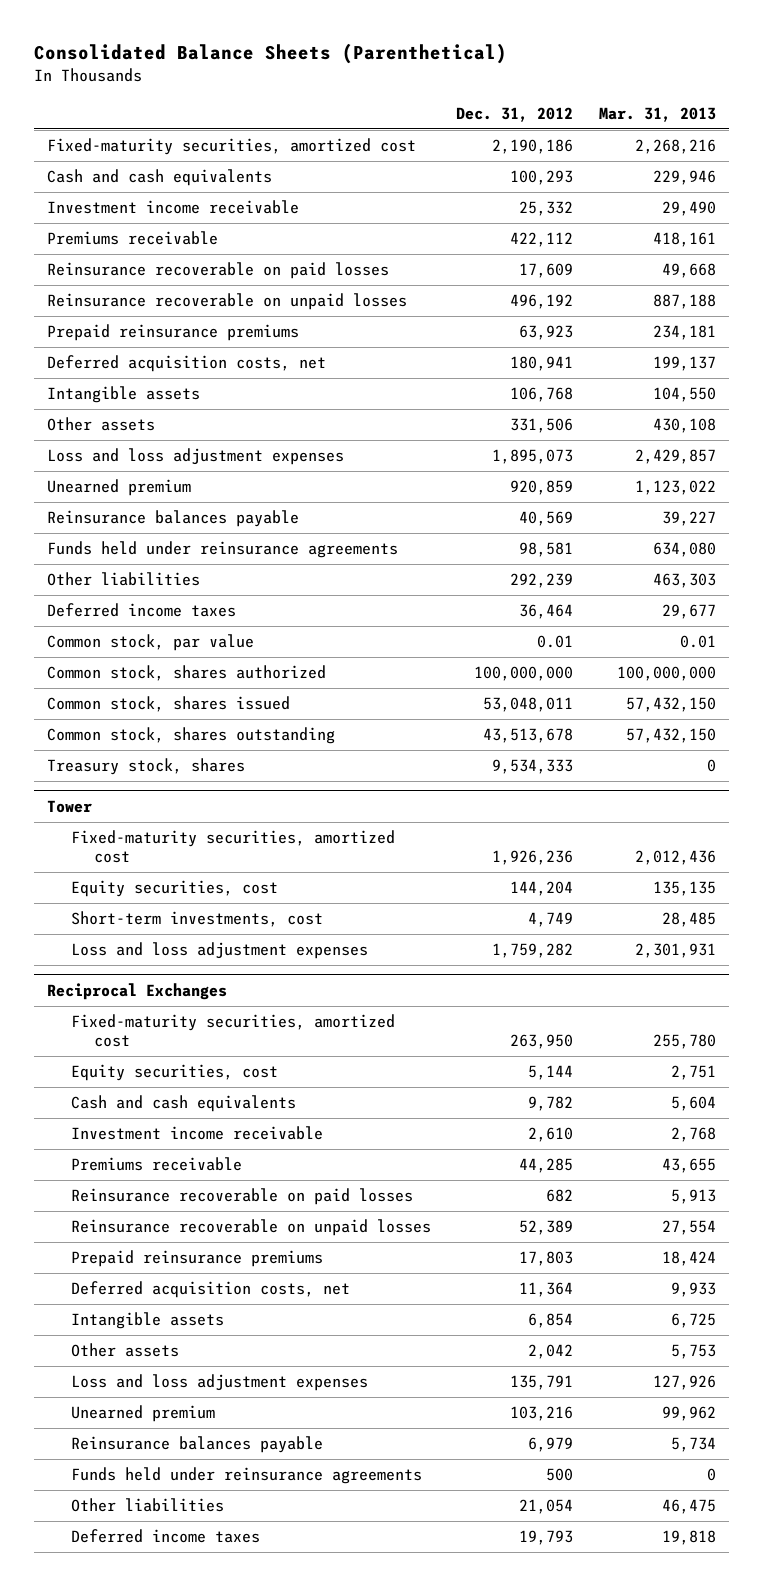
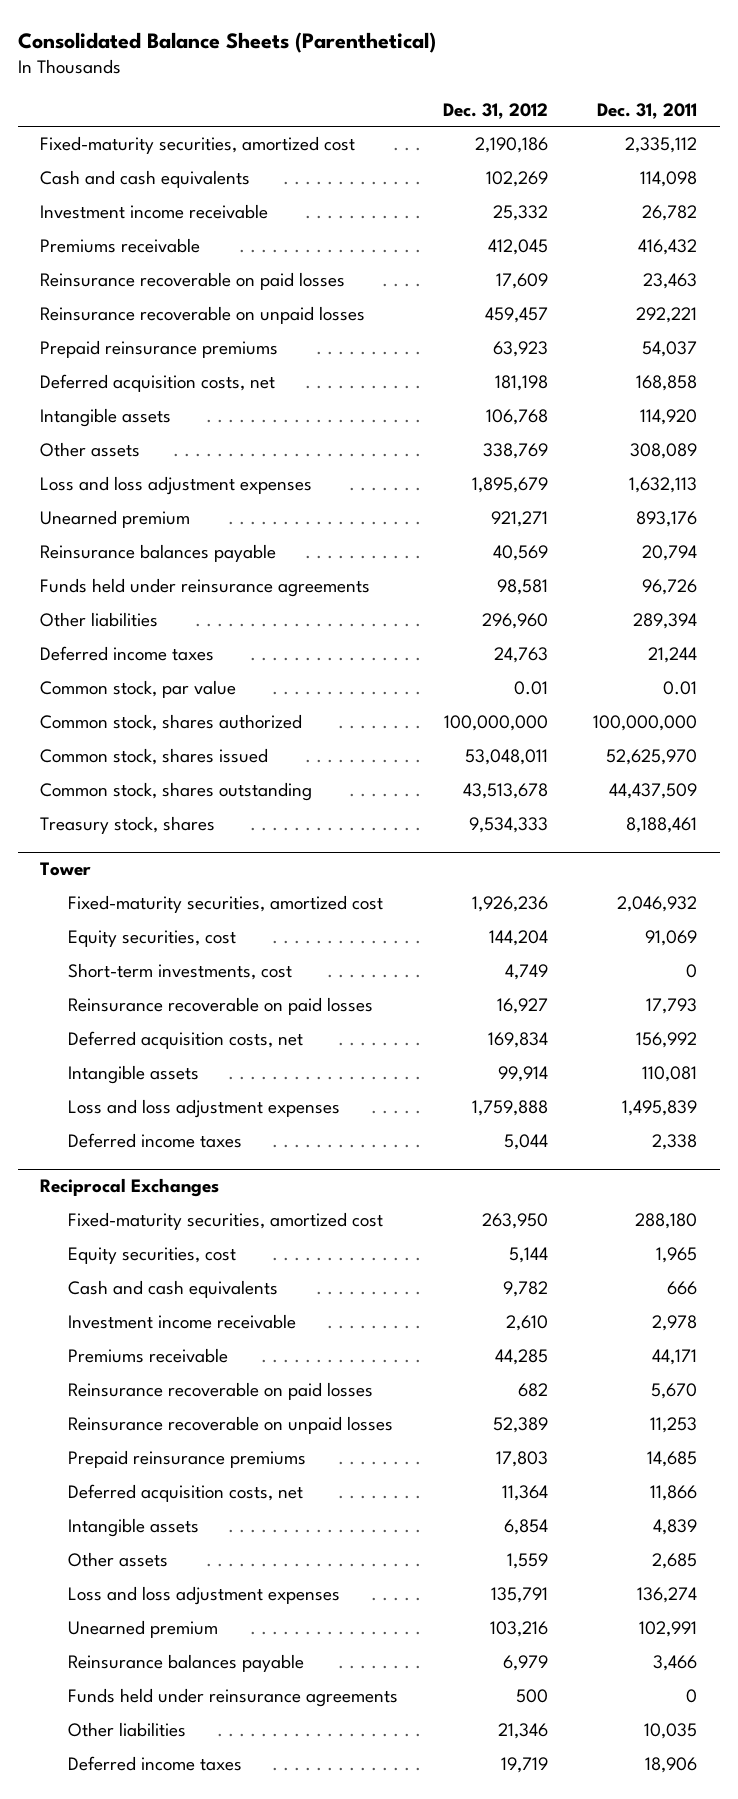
- | Dec. 31, 2012 | Mar. 31, 2013
+ | Dec. 31, 2012 | Dec. 31, 2011
- Cash and cash equivalents | 100,293 | 229,946
+ Cash and cash equivalents | 102,269 | 114,098
- Premiums receivable | 422,112 | 418,161
+ Premiums receivable | 412,045 | 416,432
- Reinsurance recoverable on unpaid losses | 496,192 | 887,188
+ Reinsurance recoverable on unpaid losses | 459,457 | 292,221
- Deferred acquisition costs, net | 180,941 | 199,137
+ Deferred acquisition costs, net | 181,198 | 168,858
- Other assets | 331,506 | 430,108
- Loss and loss adjustment expenses | 1,895,073 | 2,429,857
- Unearned premium | 920,859 | 1,123,022
+ Other assets | 338,769 | 308,089
+ Loss and loss adjustment expenses | 1,895,679 | 1,632,113
+ Unearned premium | 921,271 | 893,176
- Other liabilities | 292,239 | 463,303
- Deferred income taxes | 36,464 | 29,677
+ Other liabilities | 296,960 | 289,394
+ Deferred income taxes | 24,763 | 21,244
@ Tower
- Loss and loss adjustment expenses | 1,759,282 | 2,301,931
+ Reinsurance recoverable on paid losses | 16,927 | 17,793
+ Deferred acquisition costs, net | 169,834 | 156,992
+ Intangible assets | 99,914 | 110,081
+ Loss and loss adjustment expenses | 1,759,888 | 1,495,839
+ Deferred income taxes | 5,044 | 2,338
@ Reciprocal Exchanges
- Other assets | 2,042 | 5,753
+ Other assets | 1,559 | 2,685
- Other liabilities | 21,054 | 46,475
- Deferred income taxes | 19,793 | 19,818
+ Other liabilities | 21,346 | 10,035
+ Deferred income taxes | 19,719 | 18,906

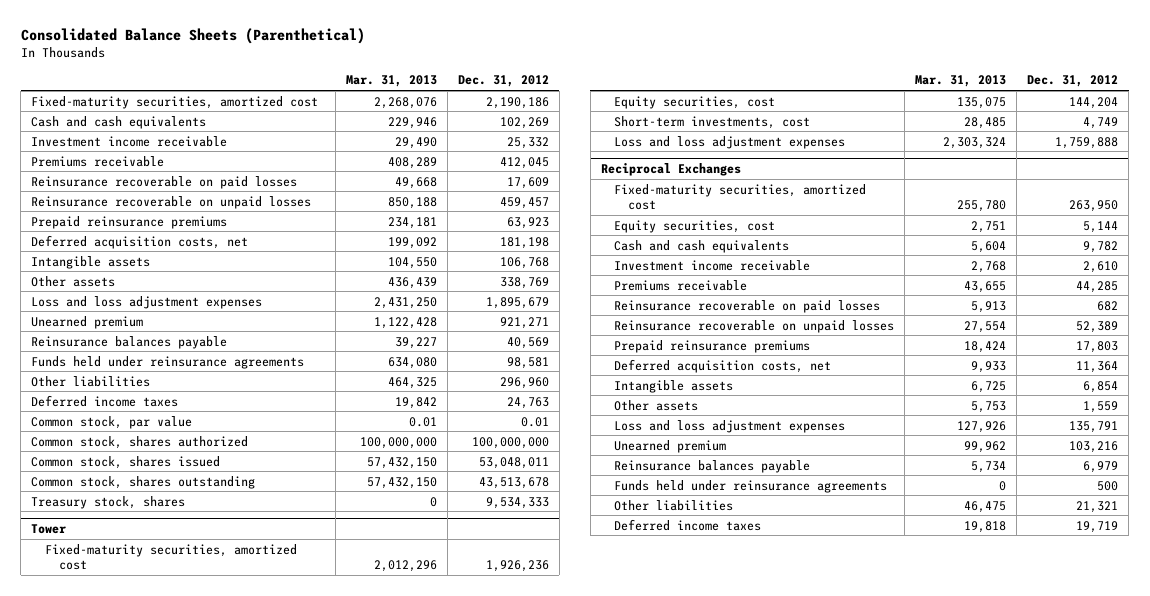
- | Dec. 31, 2012 | Dec. 31, 2011
+ | Mar. 31, 2013 | Dec. 31, 2012
@ Tower
- Reinsurance recoverable on paid losses | 16,927 | 17,793
- Deferred acquisition costs, net | 169,834 | 156,992
- Intangible assets | 99,914 | 110,081
- Deferred income taxes | 5,044 | 2,338
@ Reciprocal Exchanges
- Other liabilities | 21,346 | 10,035
+ Other liabilities | 46,475 | 21,321

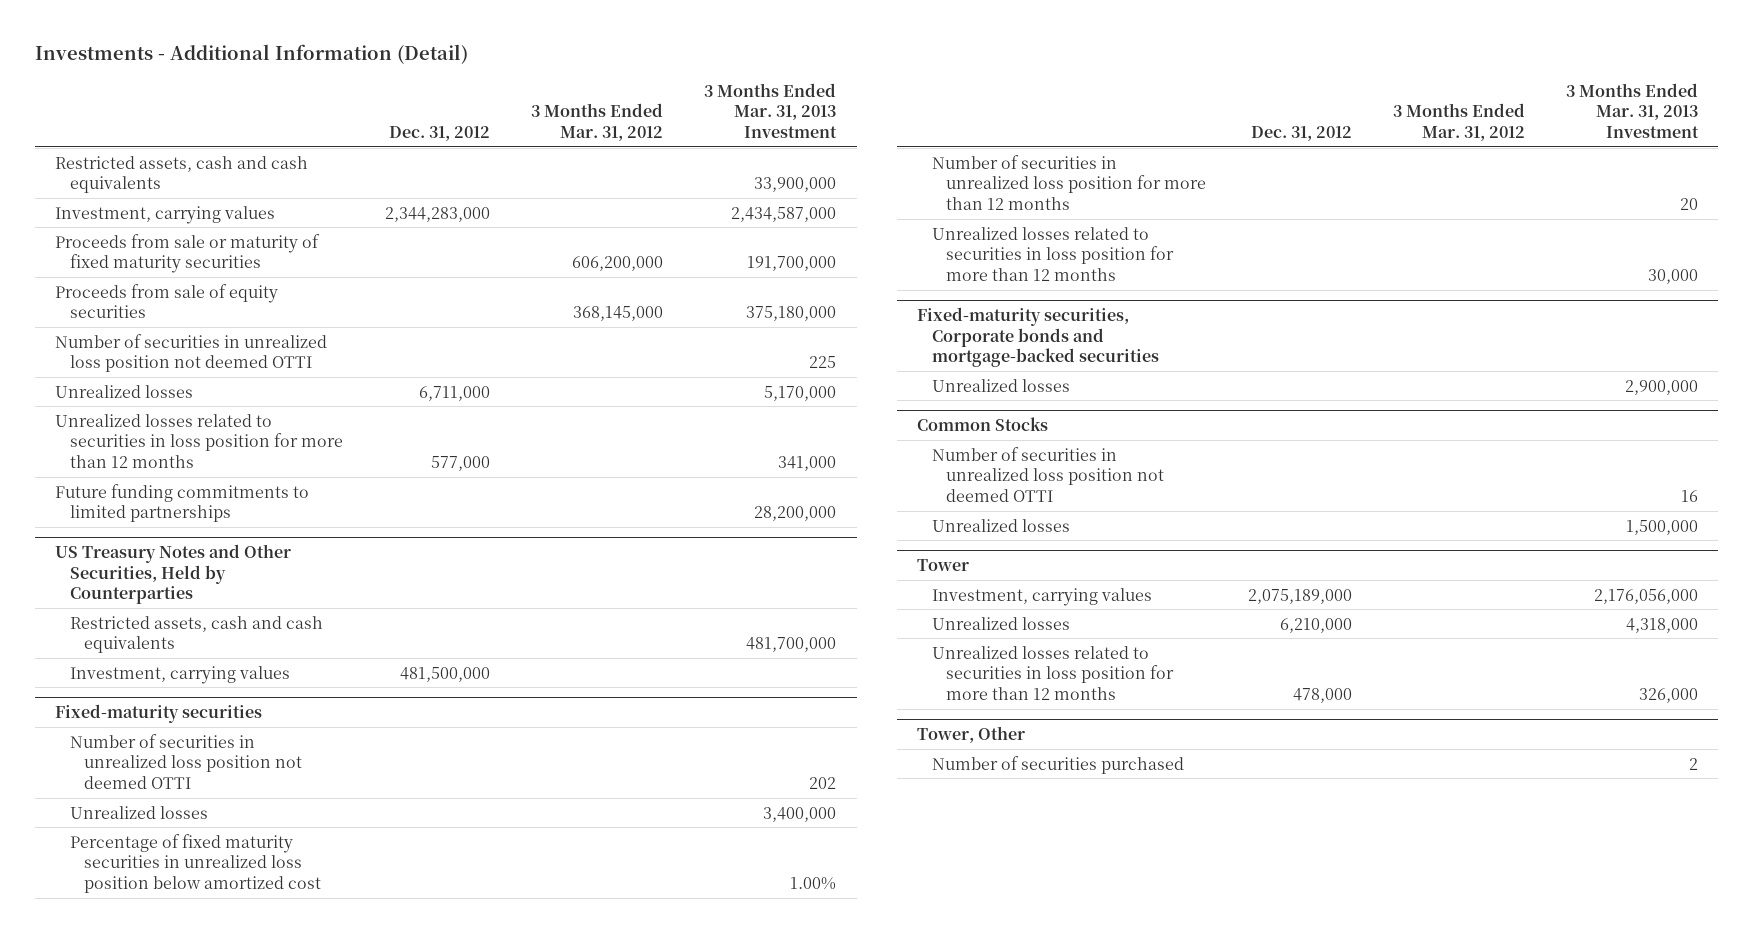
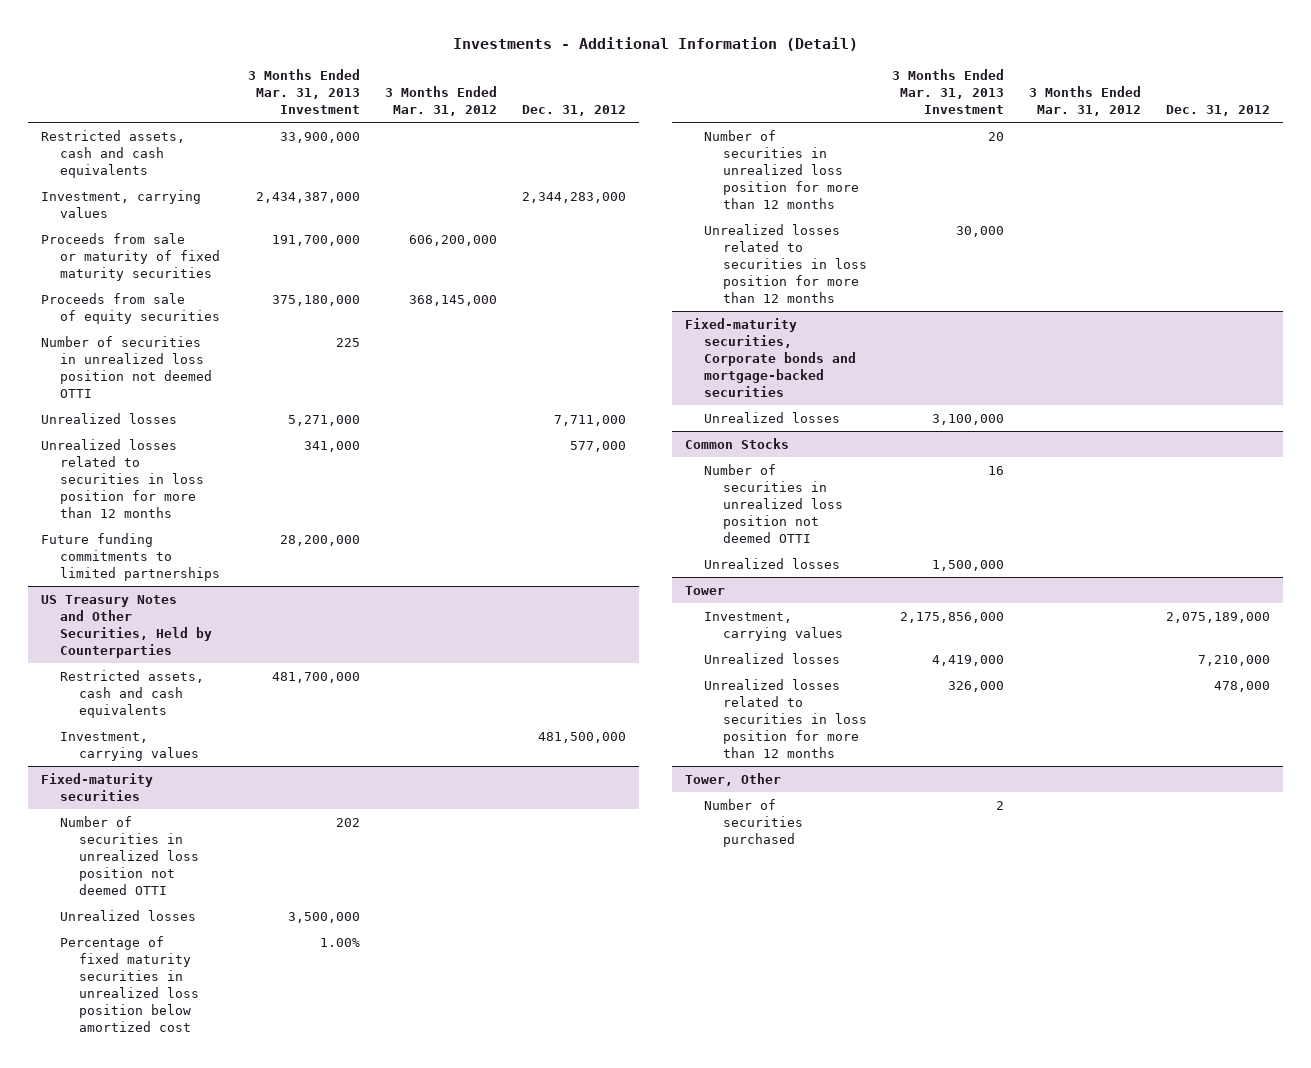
- | Dec. 31, 2012 | 3 Months Ended Mar. 31, 2012 | 3 Months Ended Mar. 31, 2013 Investment
+ | 3 Months Ended Mar. 31, 2013 Investment | 3 Months Ended Mar. 31, 2012 | Dec. 31, 2012
- Investment, carrying values | 2,344,283,000 | | 2,434,587,000
+ Investment, carrying values | 2,434,387,000 | | 2,344,283,000
- Unrealized losses | 6,711,000 | | 5,170,000
+ Unrealized losses | 5,271,000 | | 7,711,000
@ Fixed-maturity securities
- Unrealized losses | | | 3,400,000
+ Unrealized losses | 3,500,000 | |
@ Fixed-maturity securities, Corporate bonds and mortgage-backed securities
- Unrealized losses | | | 2,900,000
+ Unrealized losses | 3,100,000 | |
@ Tower
- Investment, carrying values | 2,075,189,000 | | 2,176,056,000
- Unrealized losses | 6,210,000 | | 4,318,000
+ Investment, carrying values | 2,175,856,000 | | 2,075,189,000
+ Unrealized losses | 4,419,000 | | 7,210,000

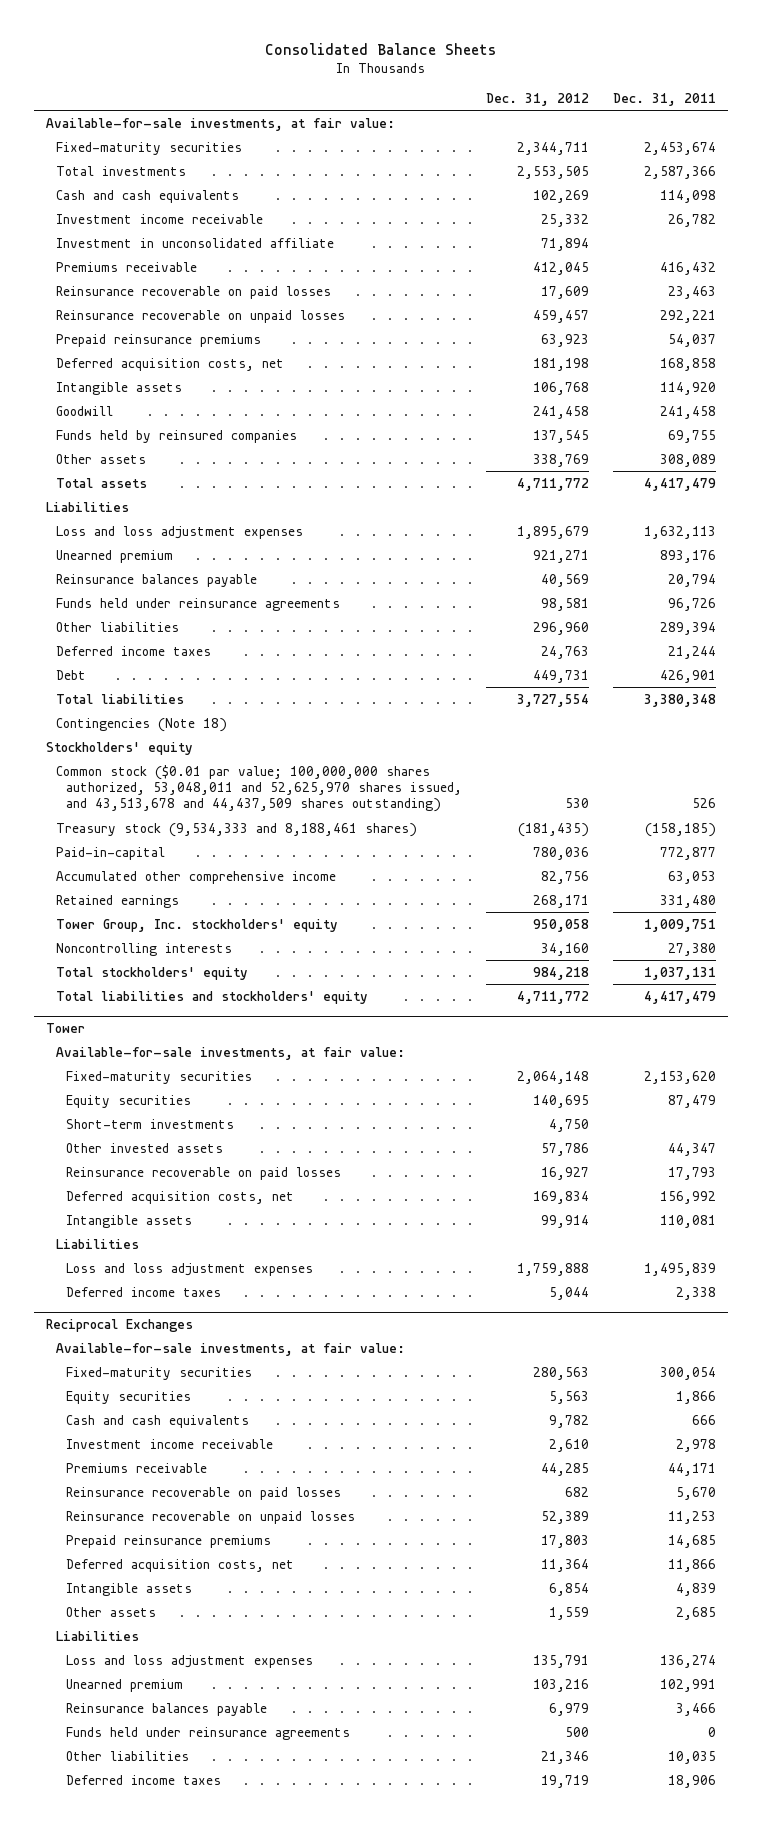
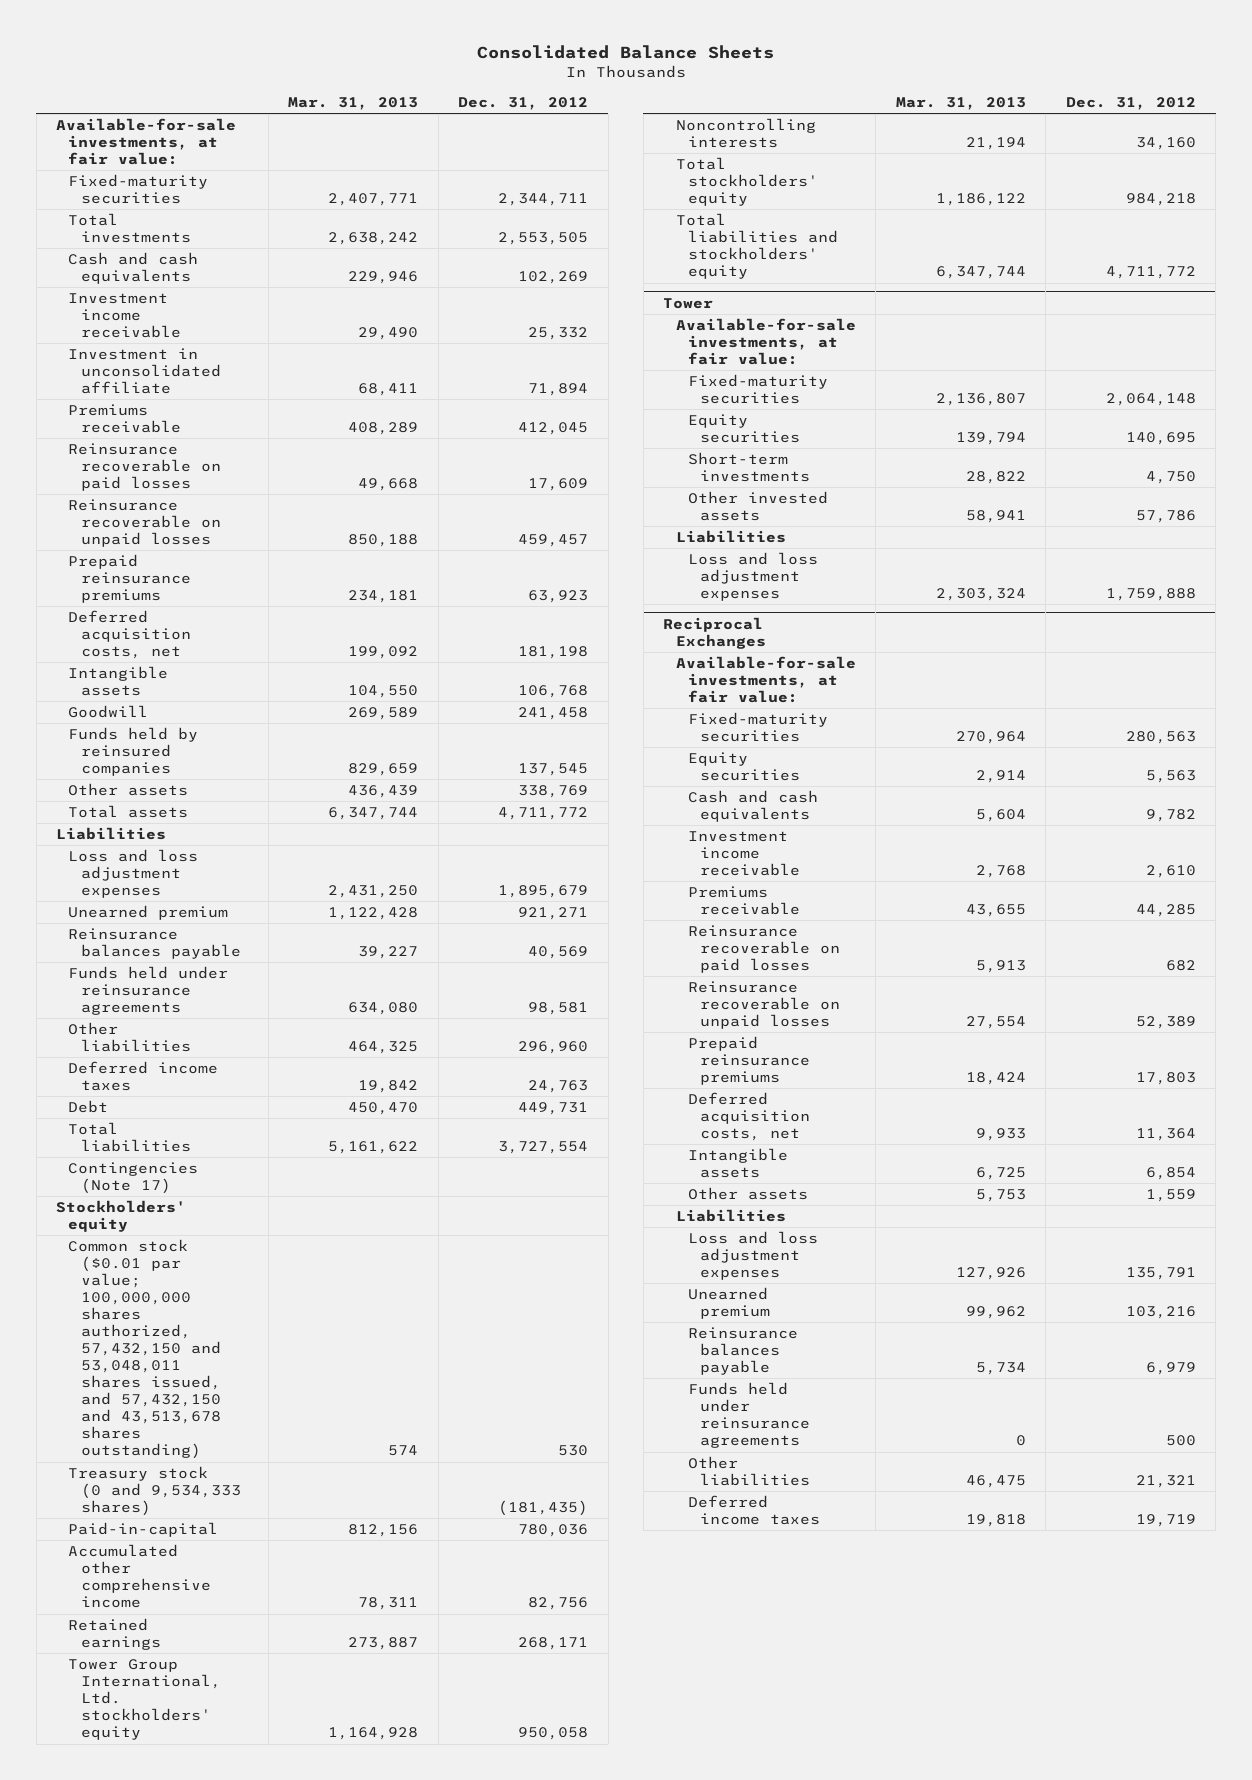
- | Dec. 31, 2012 | Dec. 31, 2011
+ | Mar. 31, 2013 | Dec. 31, 2012
- Contingencies (Note 18)
+ Contingencies (Note 17)
- Common stock ($0.01 par value; 100,000,000 shares authorized, 53,048,011 and 52,625,970 shares issued, and 43,513,678 and 44,437,509 shares outstanding) | 530 | 526
- Treasury stock (9,534,333 and 8,188,461 shares) | (181,435) | (158,185)
+ Common stock ($0.01 par value; 100,000,000 shares authorized, 57,432,150 and 53,048,011 shares issued, and 57,432,150 and 43,513,678 shares outstanding) | 574 | 530
+ Treasury stock (0 and 9,534,333 shares) | | (181,435)
- Tower Group, Inc. stockholders' equity | 950,058 | 1,009,751
+ Tower Group International, Ltd. stockholders' equity | 1,164,928 | 950,058
@ Tower
- Reinsurance recoverable on paid losses | 16,927 | 17,793
- Deferred acquisition costs, net | 169,834 | 156,992
- Intangible assets | 99,914 | 110,081
- Deferred income taxes | 5,044 | 2,338
@ Reciprocal Exchanges
- Other liabilities | 21,346 | 10,035
+ Other liabilities | 46,475 | 21,321

